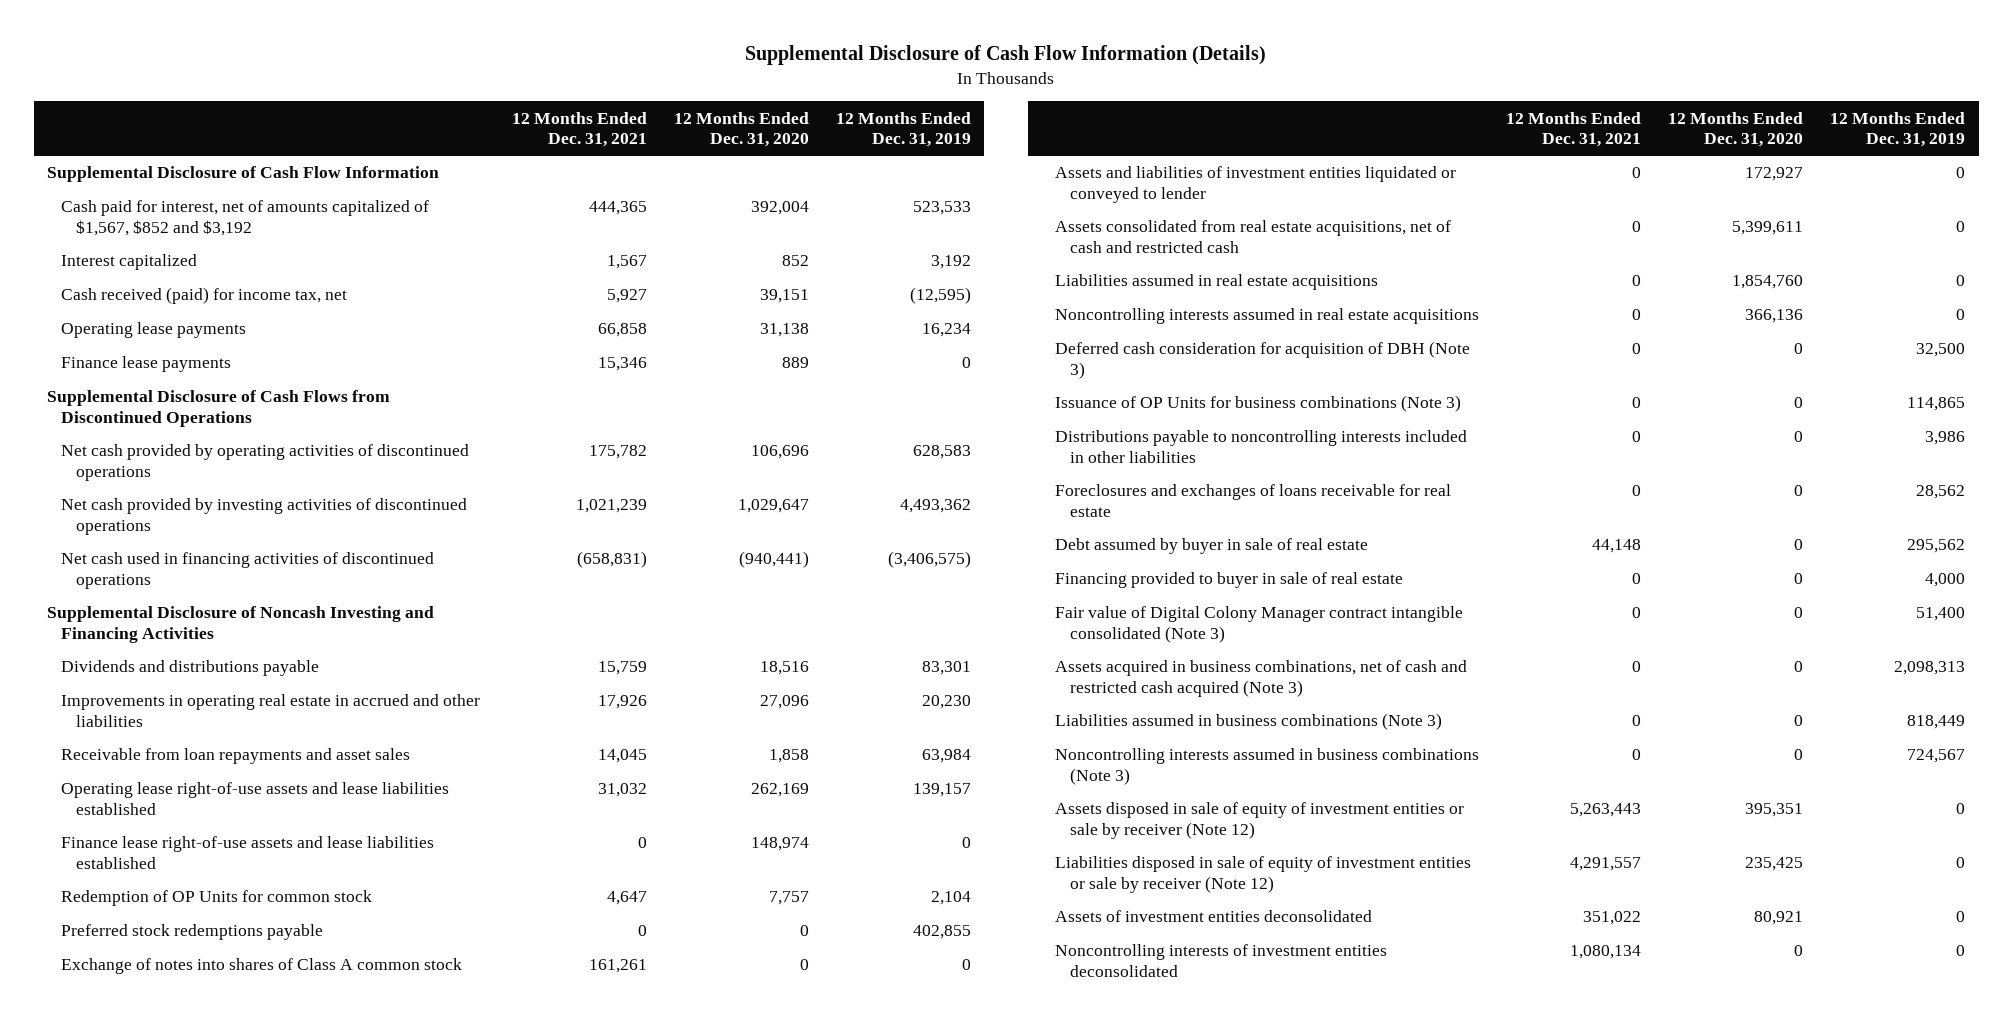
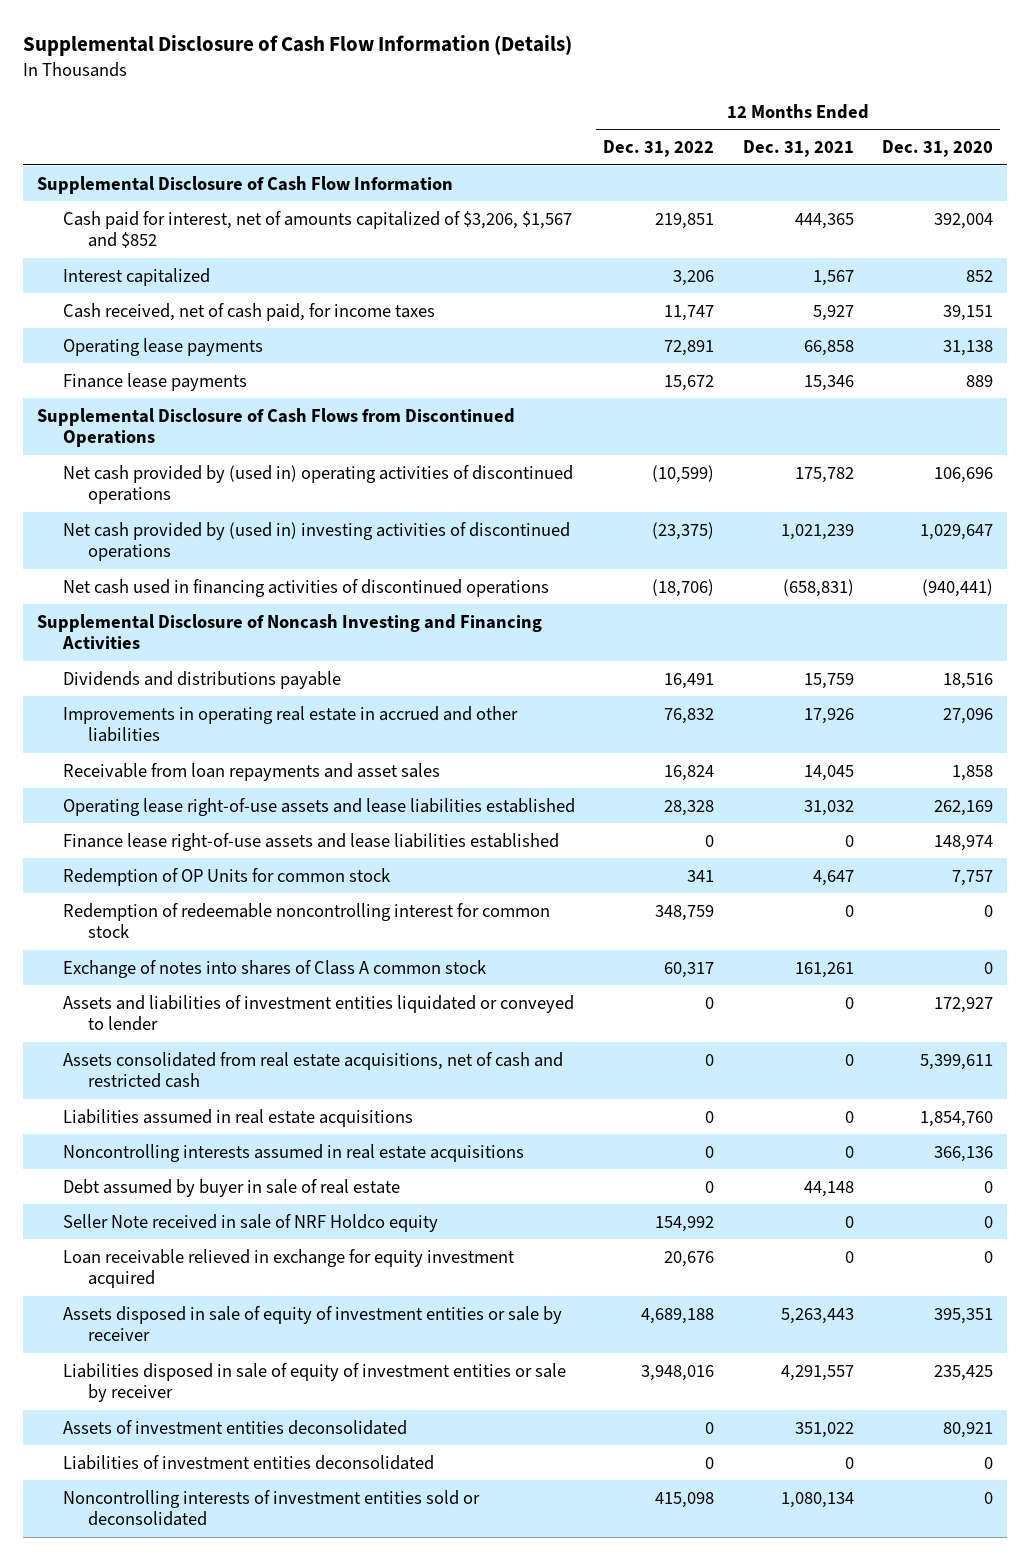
- | 12 Months Ended Dec. 31, 2021 | 12 Months Ended Dec. 31, 2020 | 12 Months Ended Dec. 31, 2019
+ | 12 Months Ended Dec. 31, 2022 | 12 Months Ended Dec. 31, 2021 | 12 Months Ended Dec. 31, 2020
- Cash paid for interest, net of amounts capitalized of $1,567, $852 and $3,192 | 444,365 | 392,004 | 523,533
+ Cash paid for interest, net of amounts capitalized of $3,206, $1,567 and $852 | 219,851 | 444,365 | 392,004
- Cash received (paid) for income tax, net | 5,927 | 39,151 | (12,595)
+ Cash received, net of cash paid, for income taxes | 11,747 | 5,927 | 39,151
- Net cash provided by operating activities of discontinued operations | 175,782 | 106,696 | 628,583
- Net cash provided by investing activities of discontinued operations | 1,021,239 | 1,029,647 | 4,493,362
+ Net cash provided by (used in) operating activities of discontinued operations | (10,599) | 175,782 | 106,696
+ Net cash provided by (used in) investing activities of discontinued operations | (23,375) | 1,021,239 | 1,029,647
- Preferred stock redemptions payable | 0 | 0 | 402,855
+ Redemption of redeemable noncontrolling interest for common stock | 348,759 | 0 | 0
- Deferred cash consideration for acquisition of DBH (Note 3) | 0 | 0 | 32,500
- Issuance of OP Units for business combinations (Note 3) | 0 | 0 | 114,865
- Distributions payable to noncontrolling interests included in other liabilities | 0 | 0 | 3,986
- Foreclosures and exchanges of loans receivable for real estate | 0 | 0 | 28,562
- Financing provided to buyer in sale of real estate | 0 | 0 | 4,000
- Fair value of Digital Colony Manager contract intangible consolidated (Note 3) | 0 | 0 | 51,400
- Assets acquired in business combinations, net of cash and restricted cash acquired (Note 3) | 0 | 0 | 2,098,313
- Liabilities assumed in business combinations (Note 3) | 0 | 0 | 818,449
- Noncontrolling interests assumed in business combinations (Note 3) | 0 | 0 | 724,567
- Assets disposed in sale of equity of investment entities or sale by receiver (Note 12) | 5,263,443 | 395,351 | 0
- Liabilities disposed in sale of equity of investment entities or sale by receiver (Note 12) | 4,291,557 | 235,425 | 0
+ Seller Note received in sale of NRF Holdco equity | 154,992 | 0 | 0
+ Loan receivable relieved in exchange for equity investment acquired | 20,676 | 0 | 0
+ Assets disposed in sale of equity of investment entities or sale by receiver | 4,689,188 | 5,263,443 | 395,351
+ Liabilities disposed in sale of equity of investment entities or sale by receiver | 3,948,016 | 4,291,557 | 235,425
- Noncontrolling interests of investment entities deconsolidated | 1,080,134 | 0 | 0
+ Liabilities of investment entities deconsolidated | 0 | 0 | 0
+ Noncontrolling interests of investment entities sold or deconsolidated | 415,098 | 1,080,134 | 0

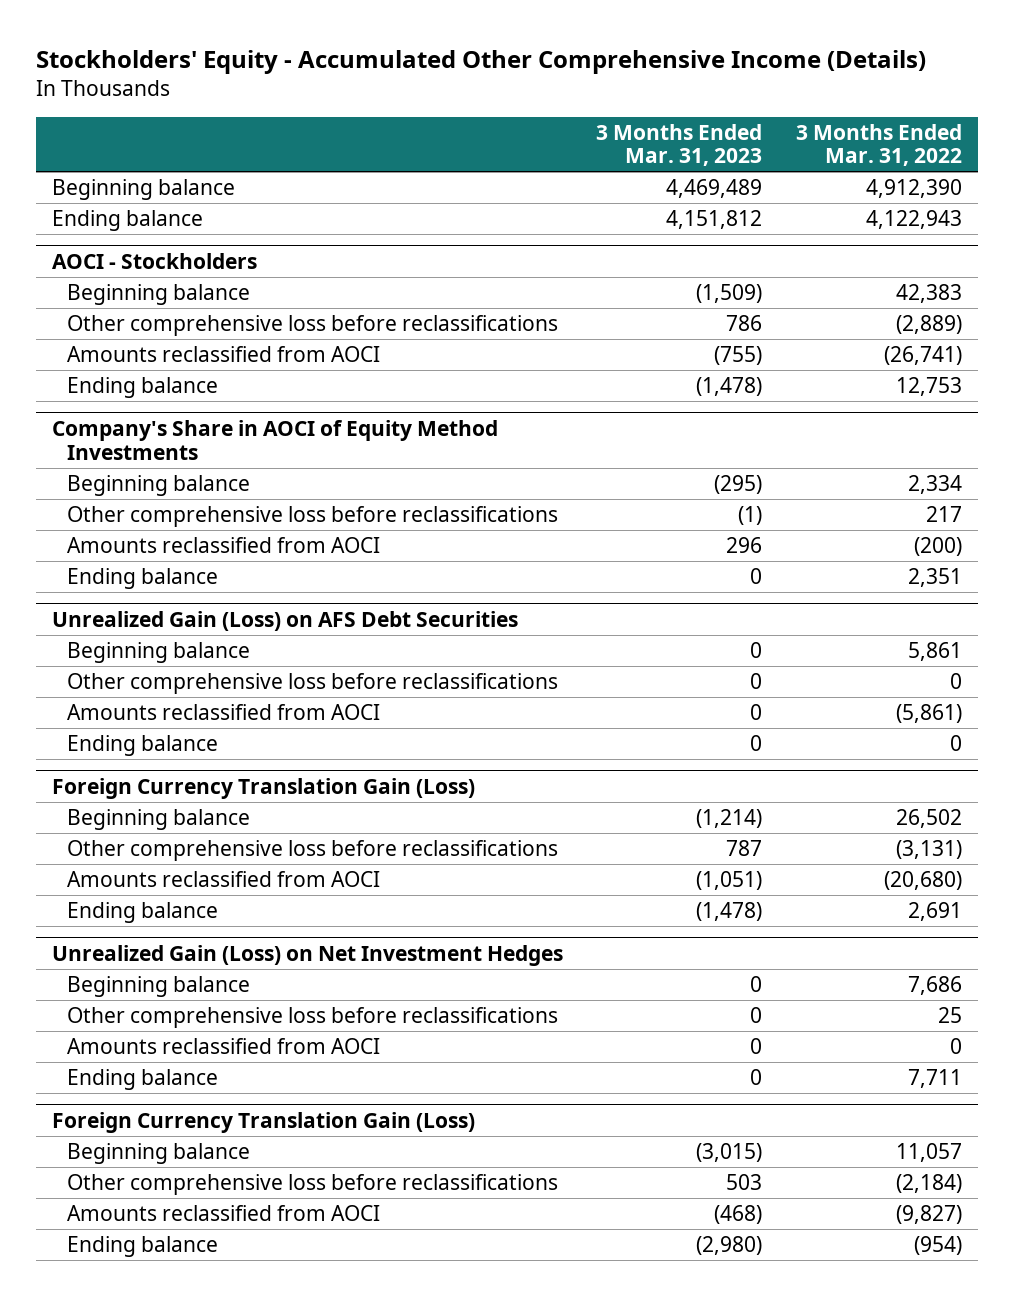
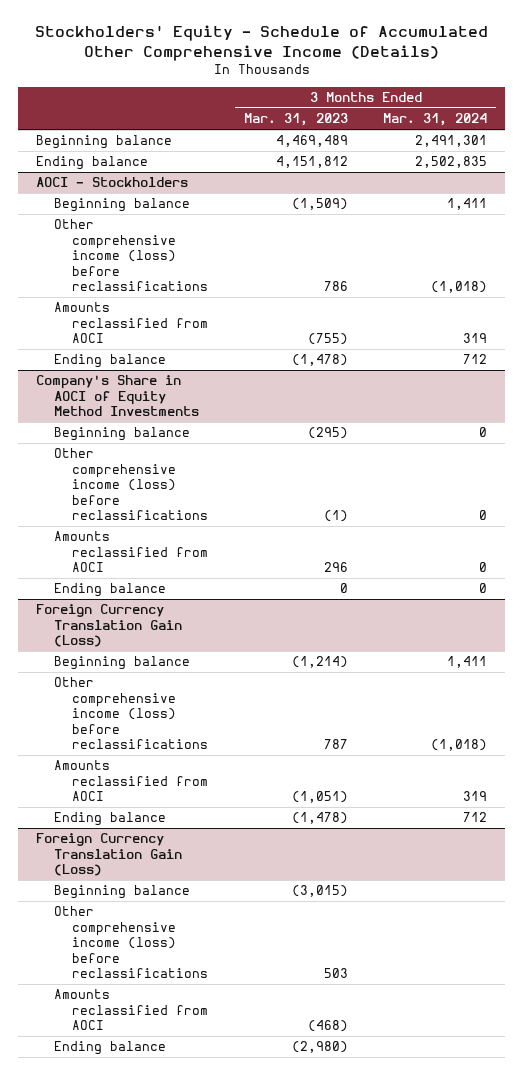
- Stockholders' Equity - Accumulated Other Comprehensive Income (Details)
+ Stockholders' Equity - Schedule of Accumulated Other Comprehensive Income (Details)
- | 3 Months Ended Mar. 31, 2023 | 3 Months Ended Mar. 31, 2022
+ | 3 Months Ended Mar. 31, 2023 | 3 Months Ended Mar. 31, 2024
@ AOCI - Stockholders
- Other comprehensive loss before reclassifications | 786 | (2,889)
+ Other comprehensive income (loss) before reclassifications | 786 | (1,018)
@ Company's Share in AOCI of Equity Method Investments
- Other comprehensive loss before reclassifications | (1) | 217
+ Other comprehensive income (loss) before reclassifications | (1) | 0
- Unrealized Gain (Loss) on AFS Debt Securities
- Beginning balance | 0 | 5,861
- Other comprehensive loss before reclassifications | 0 | 0
- Amounts reclassified from AOCI | 0 | (5,861)
- Ending balance | 0 | 0
@ Foreign Currency Translation Gain (Loss)
- Other comprehensive loss before reclassifications | 787 | (3,131)
+ Other comprehensive income (loss) before reclassifications | 787 | (1,018)
- Unrealized Gain (Loss) on Net Investment Hedges
- Beginning balance | 0 | 7,686
- Other comprehensive loss before reclassifications | 0 | 25
- Amounts reclassified from AOCI | 0 | 0
- Ending balance | 0 | 7,711
@ Foreign Currency Translation Gain (Loss)
- Other comprehensive loss before reclassifications | 503 | (2,184)
+ Other comprehensive income (loss) before reclassifications | 503 |

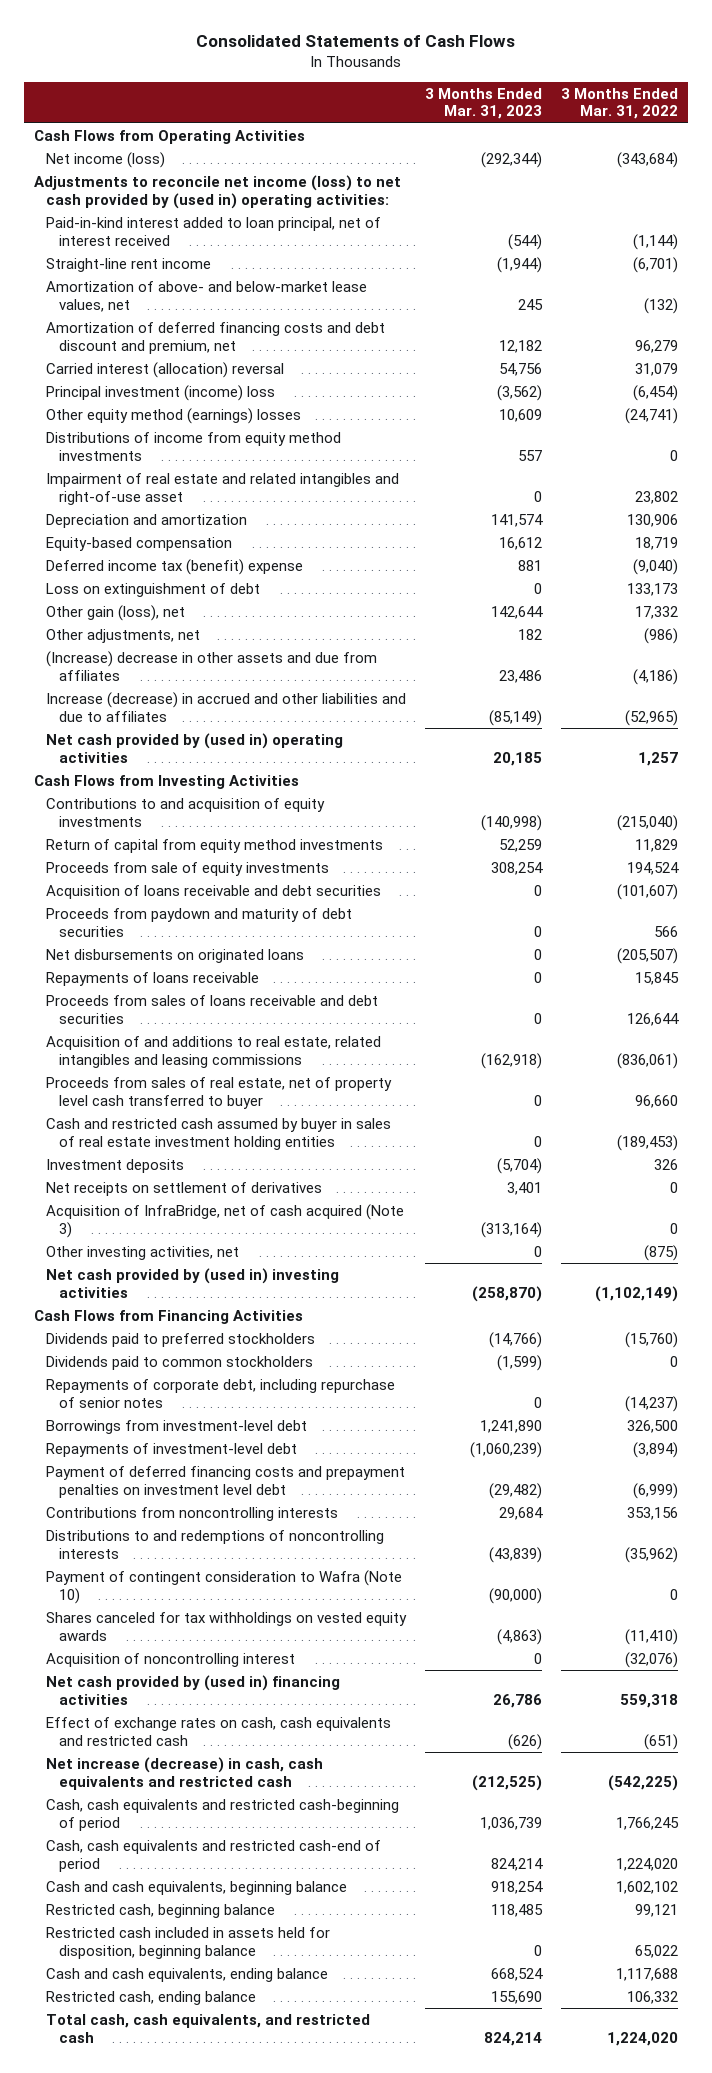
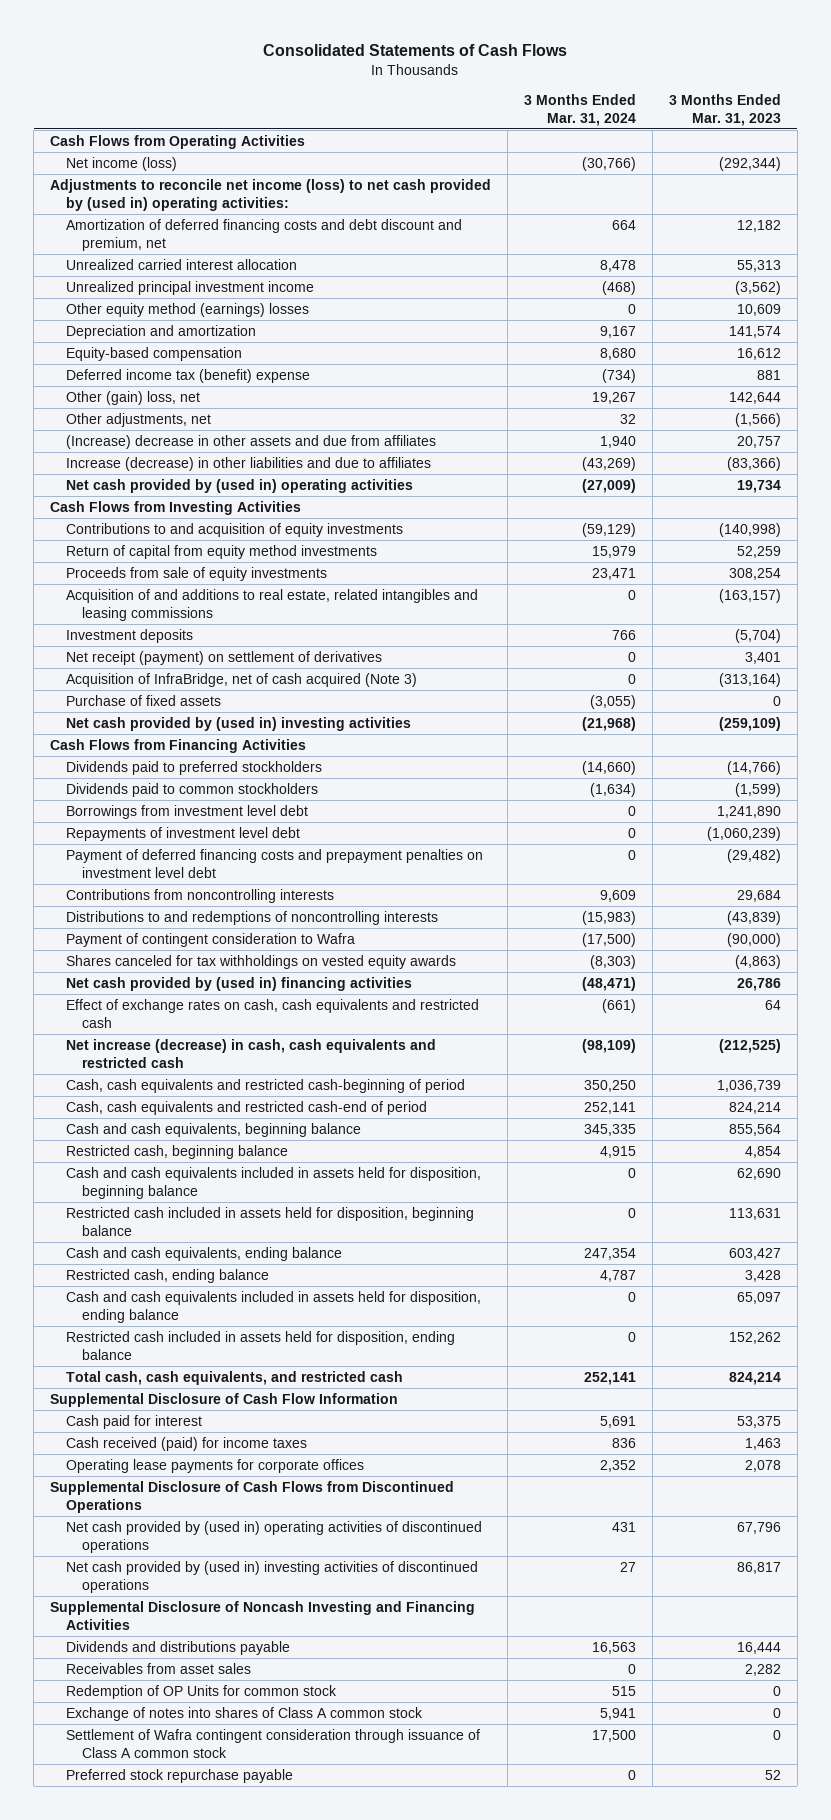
- | 3 Months Ended Mar. 31, 2023 | 3 Months Ended Mar. 31, 2022
+ | 3 Months Ended Mar. 31, 2024 | 3 Months Ended Mar. 31, 2023
- Paid-in-kind interest added to loan principal, net of interest received | (544) | (1,144)
- Straight-line rent income | (1,944) | (6,701)
- Amortization of above- and below-market lease values, net | 245 | (132)
- Carried interest (allocation) reversal | 54,756 | 31,079
- Principal investment (income) loss | (3,562) | (6,454)
+ Unrealized carried interest allocation | 8,478 | 55,313
+ Unrealized principal investment income | (468) | (3,562)
- Distributions of income from equity method investments | 557 | 0
- Impairment of real estate and related intangibles and right-of-use asset | 0 | 23,802
- Loss on extinguishment of debt | 0 | 133,173
- Other gain (loss), net | 142,644 | 17,332
- Other adjustments, net | 182 | (986)
- (Increase) decrease in other assets and due from affiliates | 23,486 | (4,186)
- Increase (decrease) in accrued and other liabilities and due to affiliates | (85,149) | (52,965)
- Net cash provided by (used in) operating activities | 20,185 | 1,257
+ Other (gain) loss, net | 19,267 | 142,644
+ Other adjustments, net | 32 | (1,566)
+ (Increase) decrease in other assets and due from affiliates | 1,940 | 20,757
+ Increase (decrease) in other liabilities and due to affiliates | (43,269) | (83,366)
+ Net cash provided by (used in) operating activities | (27,009) | 19,734
- Acquisition of loans receivable and debt securities | 0 | (101,607)
- Proceeds from paydown and maturity of debt securities | 0 | 566
- Net disbursements on originated loans | 0 | (205,507)
- Repayments of loans receivable | 0 | 15,845
- Proceeds from sales of loans receivable and debt securities | 0 | 126,644
- Acquisition of and additions to real estate, related intangibles and leasing commissions | (162,918) | (836,061)
- Proceeds from sales of real estate, net of property level cash transferred to buyer | 0 | 96,660
- Cash and restricted cash assumed by buyer in sales of real estate investment holding entities | 0 | (189,453)
+ Acquisition of and additions to real estate, related intangibles and leasing commissions | 0 | (163,157)
- Net receipts on settlement of derivatives | 3,401 | 0
+ Net receipt (payment) on settlement of derivatives | 0 | 3,401
- Other investing activities, net | 0 | (875)
- Net cash provided by (used in) investing activities | (258,870) | (1,102,149)
+ Purchase of fixed assets | (3,055) | 0
+ Net cash provided by (used in) investing activities | (21,968) | (259,109)
- Repayments of corporate debt, including repurchase of senior notes | 0 | (14,237)
- Borrowings from investment-level debt | 1,241,890 | 326,500
- Repayments of investment-level debt | (1,060,239) | (3,894)
+ Borrowings from investment level debt | 0 | 1,241,890
+ Repayments of investment level debt | 0 | (1,060,239)
- Payment of contingent consideration to Wafra (Note 10) | (90,000) | 0
+ Payment of contingent consideration to Wafra | (17,500) | (90,000)
- Acquisition of noncontrolling interest | 0 | (32,076)
- Effect of exchange rates on cash, cash equivalents and restricted cash | (626) | (651)
+ Effect of exchange rates on cash, cash equivalents and restricted cash | (661) | 64
- Cash and cash equivalents, beginning balance | 918,254 | 1,602,102
- Restricted cash, beginning balance | 118,485 | 99,121
- Restricted cash included in assets held for disposition, beginning balance | 0 | 65,022
- Cash and cash equivalents, ending balance | 668,524 | 1,117,688
- Restricted cash, ending balance | 155,690 | 106,332
+ Cash and cash equivalents, beginning balance | 345,335 | 855,564
+ Restricted cash, beginning balance | 4,915 | 4,854
+ Cash and cash equivalents included in assets held for disposition, beginning balance | 0 | 62,690
+ Restricted cash included in assets held for disposition, beginning balance | 0 | 113,631
+ Cash and cash equivalents, ending balance | 247,354 | 603,427
+ Restricted cash, ending balance | 4,787 | 3,428
+ Cash and cash equivalents included in assets held for disposition, ending balance | 0 | 65,097
+ Restricted cash included in assets held for disposition, ending balance | 0 | 152,262
+ Supplemental Disclosure of Cash Flow Information
+ Cash paid for interest | 5,691 | 53,375
+ Cash received (paid) for income taxes | 836 | 1,463
+ Operating lease payments for corporate offices | 2,352 | 2,078
+ Supplemental Disclosure of Cash Flows from Discontinued Operations
+ Net cash provided by (used in) operating activities of discontinued operations | 431 | 67,796
+ Net cash provided by (used in) investing activities of discontinued operations | 27 | 86,817
+ Supplemental Disclosure of Noncash Investing and Financing Activities
+ Dividends and distributions payable | 16,563 | 16,444
+ Receivables from asset sales | 0 | 2,282
+ Redemption of OP Units for common stock | 515 | 0
+ Exchange of notes into shares of Class A common stock | 5,941 | 0
+ Settlement of Wafra contingent consideration through issuance of Class A common stock | 17,500 | 0
+ Preferred stock repurchase payable | 0 | 52

